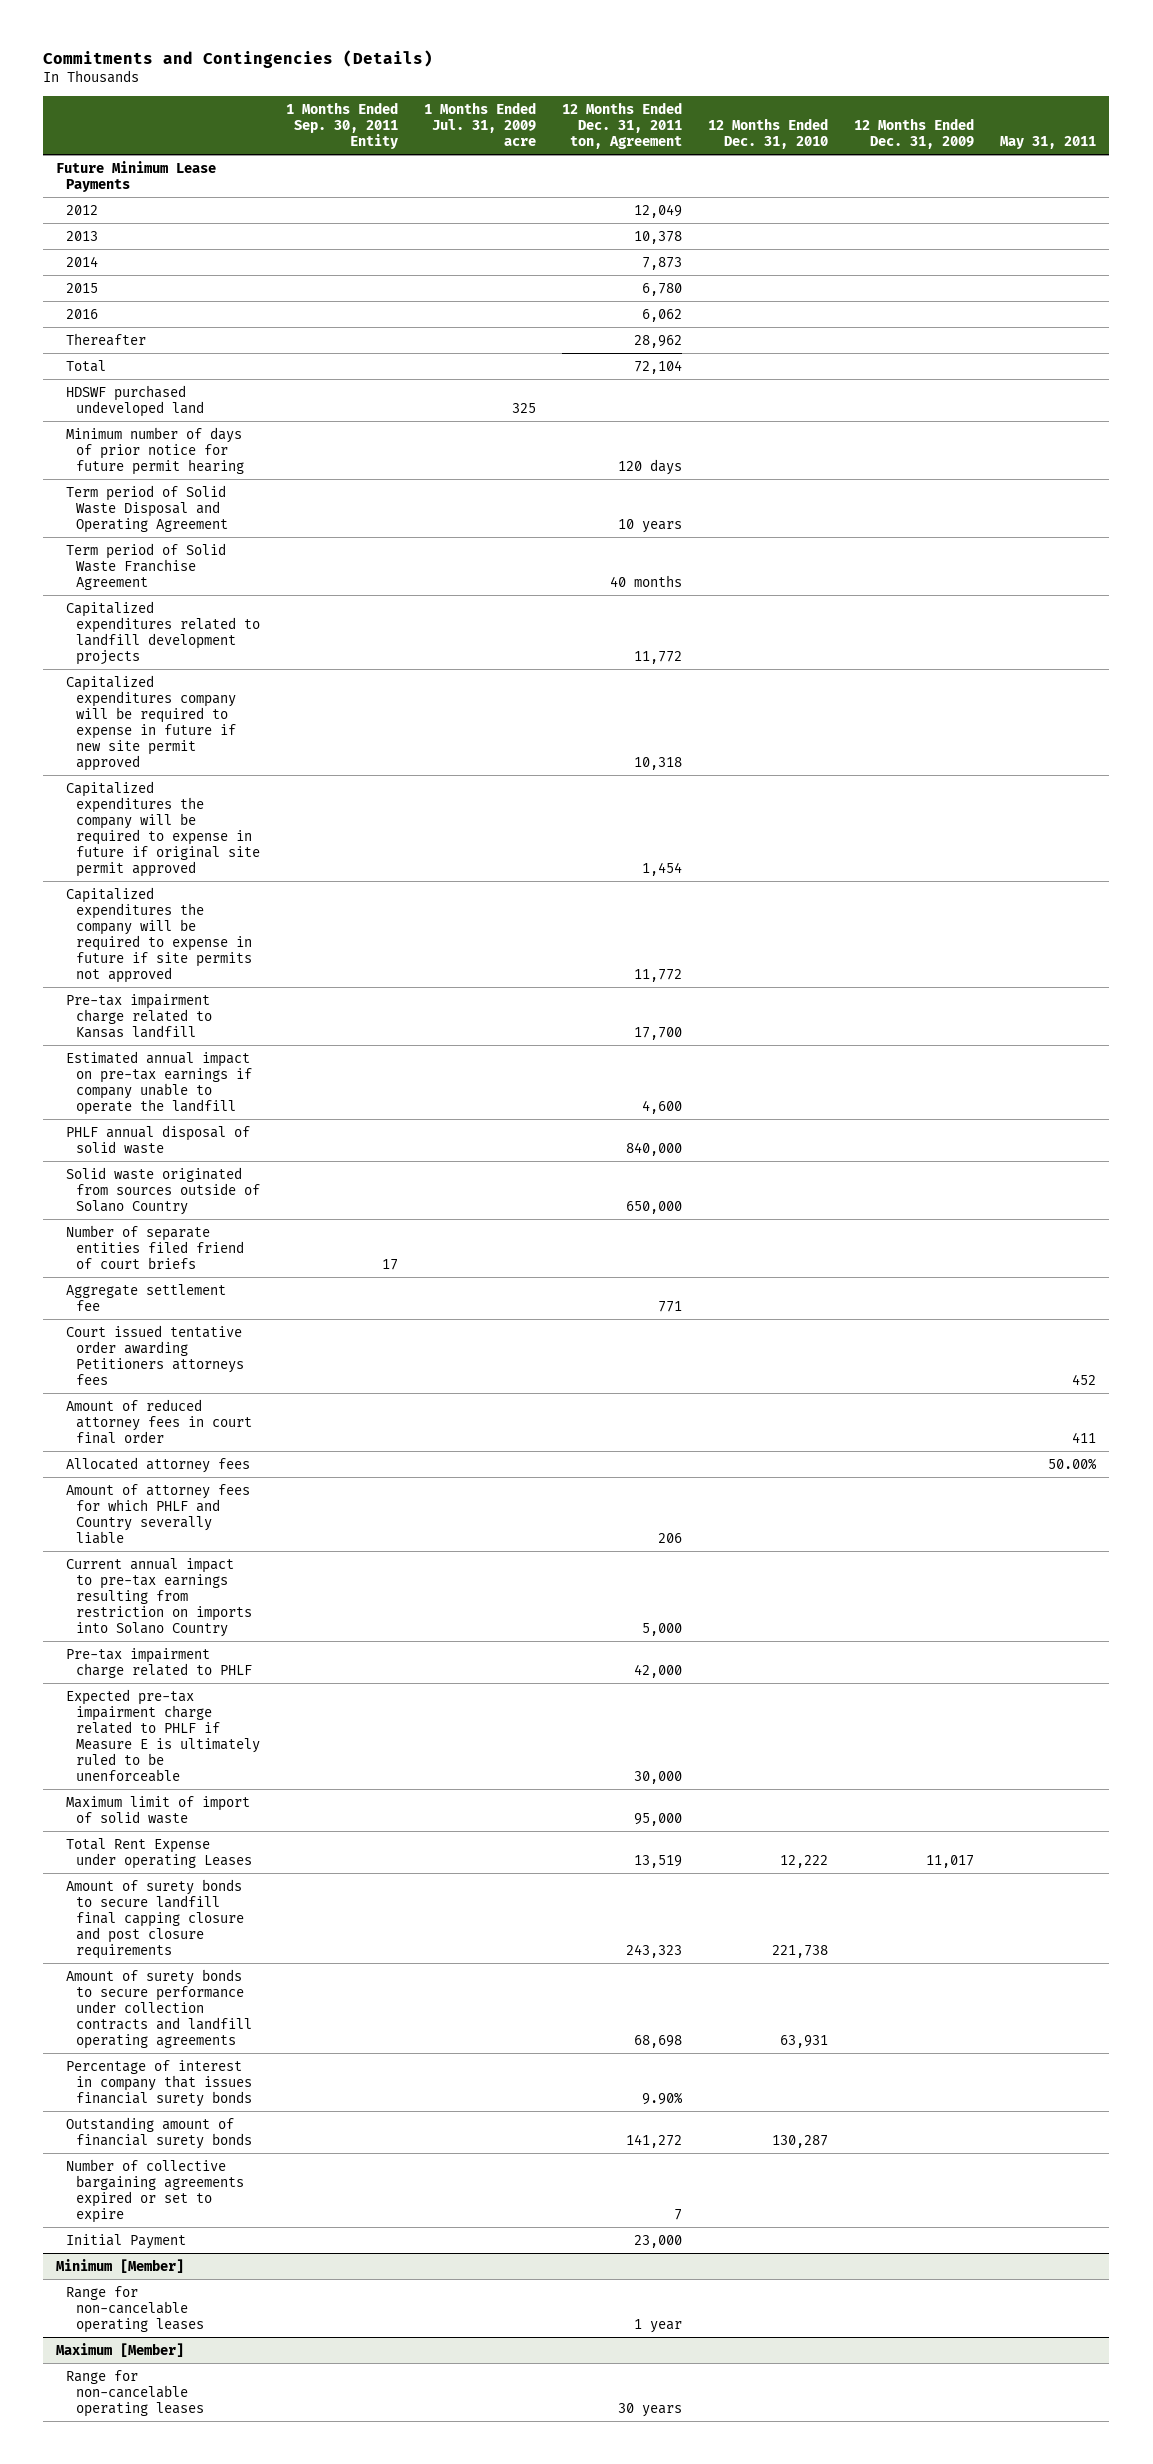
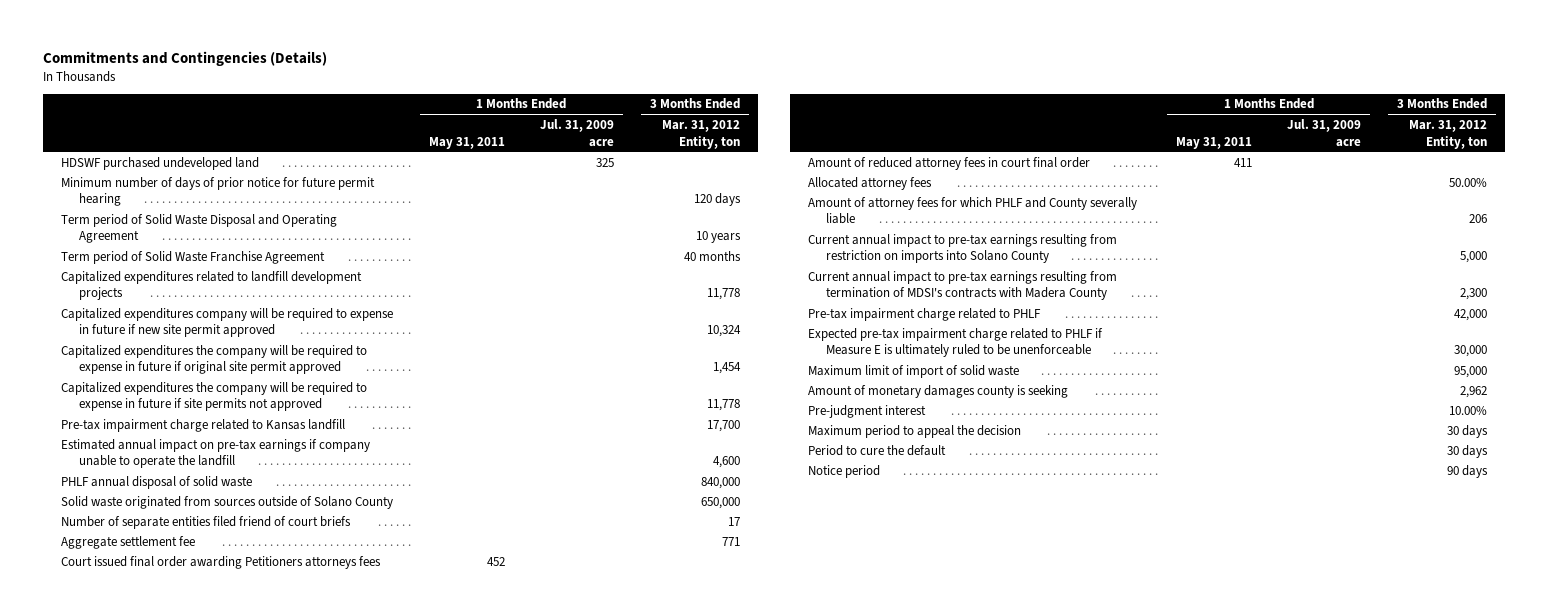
- | 1 Months Ended Sep. 30, 2011 Entity | 1 Months Ended Jul. 31, 2009 acre | 12 Months Ended Dec. 31, 2011 ton, Agreement | 12 Months Ended Dec. 31, 2010 | 12 Months Ended Dec. 31, 2009 | May 31, 2011
+ | 1 Months Ended May 31, 2011 | 1 Months Ended Jul. 31, 2009 acre | 3 Months Ended Mar. 31, 2012 Entity, ton
- Future Minimum Lease Payments
- 2012 | | | 12,049 | | |
- 2013 | | | 10,378 | | |
- 2014 | | | 7,873 | | |
- 2015 | | | 6,780 | | |
- 2016 | | | 6,062 | | |
- Thereafter | | | 28,962 | | |
- Total | | | 72,104 | | |
- Solid waste originated from sources outside of Solano Country | | | 650,000 | | |
+ Solid waste originated from sources outside of Solano County | | | 650,000
- Court issued tentative order awarding Petitioners attorneys fees | | | | | | 452
+ Court issued final order awarding Petitioners attorneys fees | 452 | |
- Amount of attorney fees for which PHLF and Country severally liable | | | 206 | | |
- Current annual impact to pre-tax earnings resulting from restriction on imports into Solano Country | | | 5,000 | | |
+ Amount of attorney fees for which PHLF and County severally liable | | | 206
+ Current annual impact to pre-tax earnings resulting from restriction on imports into Solano County | | | 5,000
+ Current annual impact to pre-tax earnings resulting from termination of MDSI's contracts with Madera County | | | 2,300
- Total Rent Expense under operating Leases | | | 13,519 | 12,222 | 11,017 |
- Amount of surety bonds to secure landfill final capping closure and post closure requirements | | | 243,323 | 221,738 | |
- Amount of surety bonds to secure performance under collection contracts and landfill operating agreements | | | 68,698 | 63,931 | |
- Percentage of interest in company that issues financial surety bonds | | | 9.90% | | |
- Outstanding amount of financial surety bonds | | | 141,272 | 130,287 | |
- Number of collective bargaining agreements expired or set to expire | | | 7 | | |
- Initial Payment | | | 23,000 | | |
- Minimum [Member]
- Range for non-cancelable operating leases | | | 1 year | | |
- Maximum [Member]
- Range for non-cancelable operating leases | | | 30 years | | |
+ Amount of monetary damages county is seeking | | | 2,962
+ Pre-judgment interest | | | 10.00%
+ Maximum period to appeal the decision | | | 30 days
+ Period to cure the default | | | 30 days
+ Notice period | | | 90 days

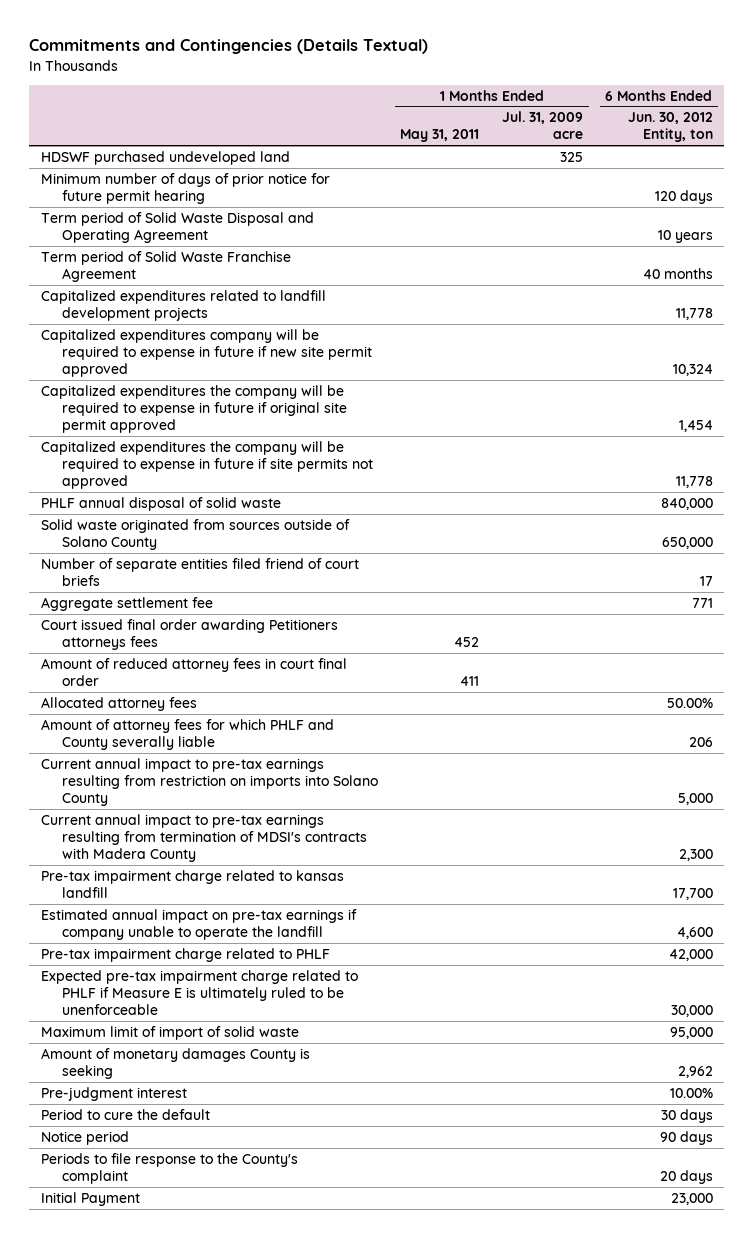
- Commitments and Contingencies (Details)
+ Commitments and Contingencies (Details Textual)
- | 1 Months Ended May 31, 2011 | 1 Months Ended Jul. 31, 2009 acre | 3 Months Ended Mar. 31, 2012 Entity, ton
+ | 1 Months Ended May 31, 2011 | 1 Months Ended Jul. 31, 2009 acre | 6 Months Ended Jun. 30, 2012 Entity, ton
- Pre-tax impairment charge related to Kansas landfill | | | 17,700
+ Pre-tax impairment charge related to kansas landfill | | | 17,700
moved down: Estimated annual impact on pre-tax earnings if company unable to operate the landfill | | | 4,600
- Amount of monetary damages county is seeking | | | 2,962
+ Amount of monetary damages County is seeking | | | 2,962
- Maximum period to appeal the decision | | | 30 days
+ Periods to file response to the County's complaint | | | 20 days
+ Initial Payment | | | 23,000

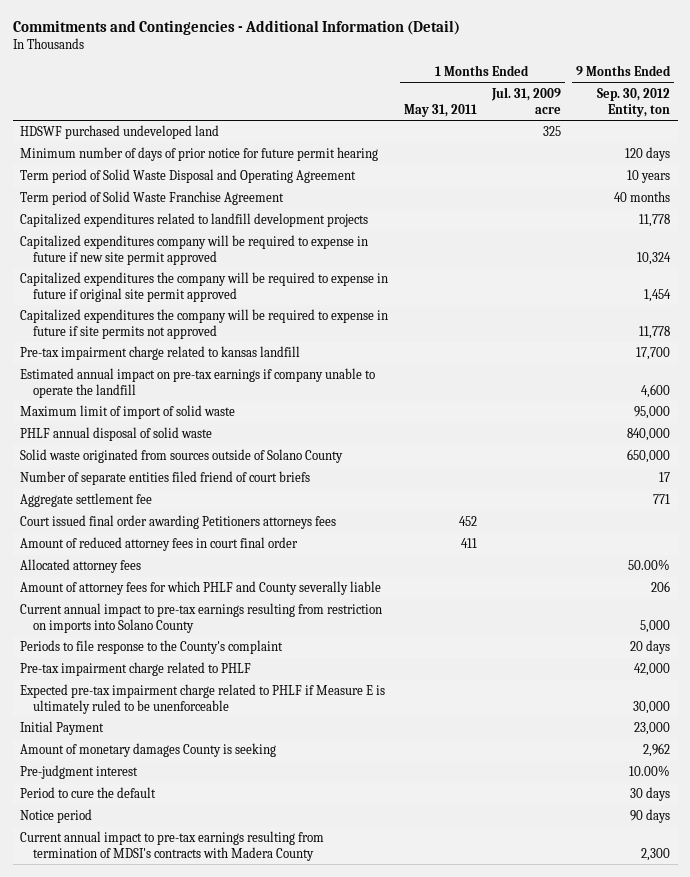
- Commitments and Contingencies (Details Textual)
+ Commitments and Contingencies - Additional Information (Detail)
- | 1 Months Ended May 31, 2011 | 1 Months Ended Jul. 31, 2009 acre | 6 Months Ended Jun. 30, 2012 Entity, ton
+ | 1 Months Ended May 31, 2011 | 1 Months Ended Jul. 31, 2009 acre | 9 Months Ended Sep. 30, 2012 Entity, ton
moved up: Pre-tax impairment charge related to kansas landfill | | | 17,700
moved up: Estimated annual impact on pre-tax earnings if company unable to operate the landfill | | | 4,600
moved up: Maximum limit of import of solid waste | | | 95,000
moved up: Periods to file response to the County's complaint | | | 20 days
moved up: Initial Payment | | | 23,000
moved down: Current annual impact to pre-tax earnings resulting from termination of MDSI's contracts with Madera County | | | 2,300

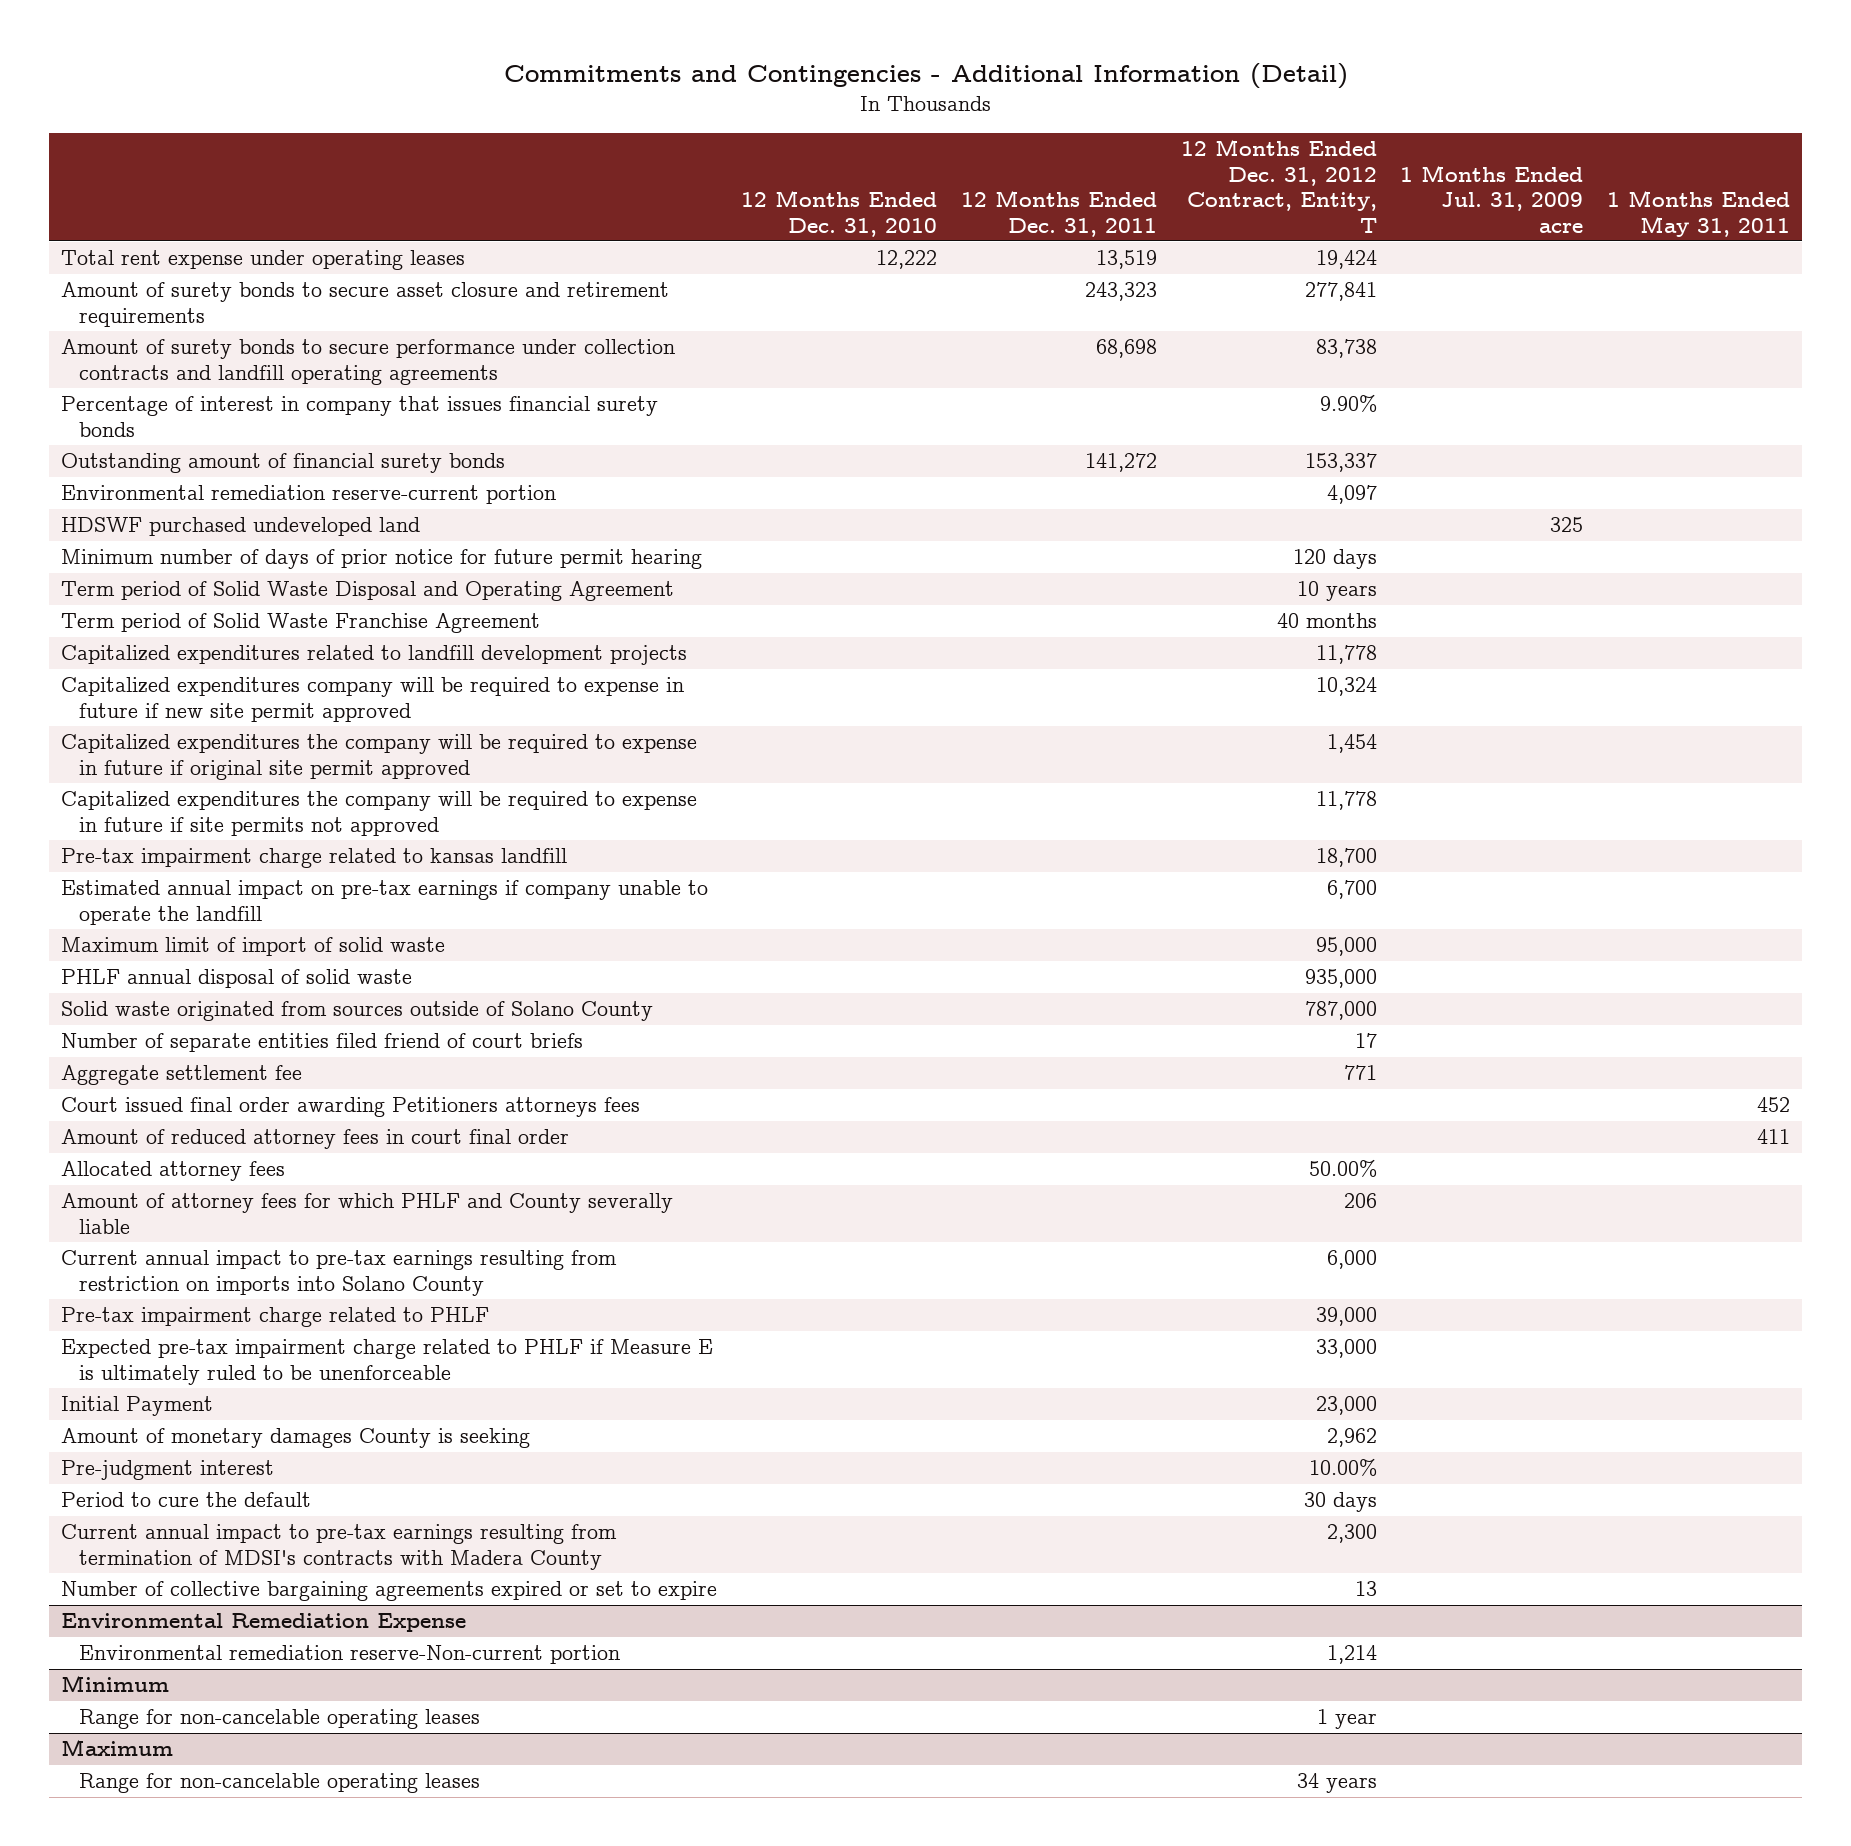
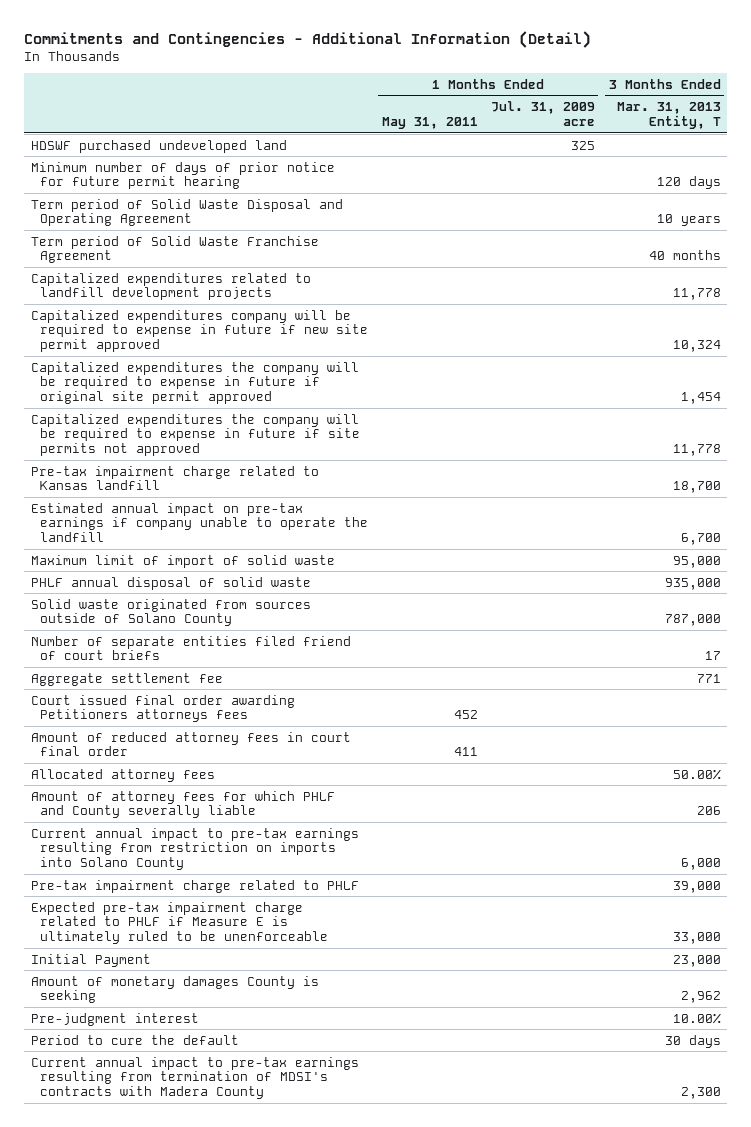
- | 12 Months Ended Dec. 31, 2010 | 12 Months Ended Dec. 31, 2011 | 12 Months Ended Dec. 31, 2012 Contract, Entity, T | 1 Months Ended Jul. 31, 2009 acre | 1 Months Ended May 31, 2011
+ | 1 Months Ended May 31, 2011 | 1 Months Ended Jul. 31, 2009 acre | 3 Months Ended Mar. 31, 2013 Entity, T
- Total rent expense under operating leases | 12,222 | 13,519 | 19,424 | |
- Amount of surety bonds to secure asset closure and retirement requirements | | 243,323 | 277,841 | |
- Amount of surety bonds to secure performance under collection contracts and landfill operating agreements | | 68,698 | 83,738 | |
- Percentage of interest in company that issues financial surety bonds | | | 9.90% | |
- Outstanding amount of financial surety bonds | | 141,272 | 153,337 | |
- Environmental remediation reserve-current portion | | | 4,097 | |
- Pre-tax impairment charge related to kansas landfill | | | 18,700 | |
+ Pre-tax impairment charge related to Kansas landfill | | | 18,700
- Number of collective bargaining agreements expired or set to expire | | | 13 | |
- Environmental Remediation Expense
- Environmental remediation reserve-Non-current portion | | | 1,214 | |
- Minimum
- Range for non-cancelable operating leases | | | 1 year | |
- Maximum
- Range for non-cancelable operating leases | | | 34 years | |

